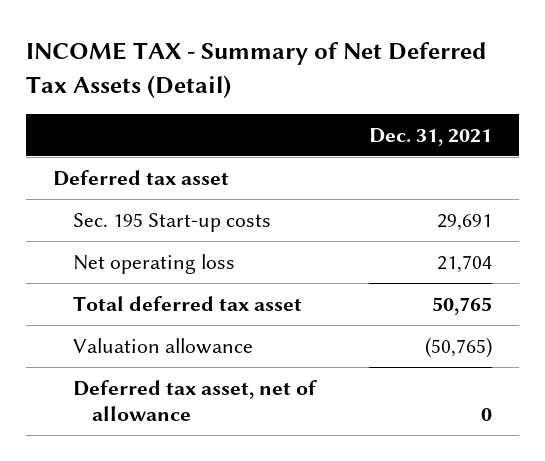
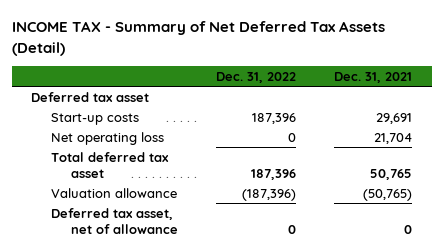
- | Dec. 31, 2021
+ | Dec. 31, 2022 | Dec. 31, 2021
- Sec. 195 Start-up costs | 29,691
+ Start-up costs | 187,396 | 29,691

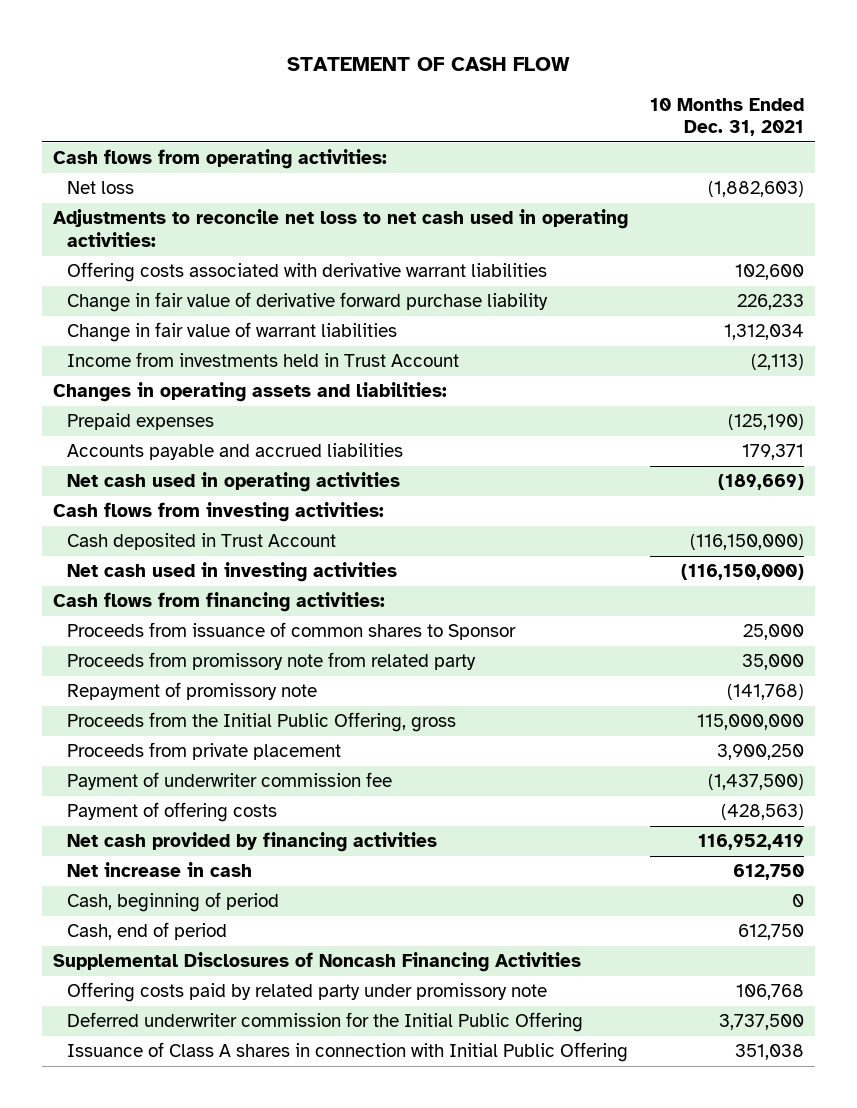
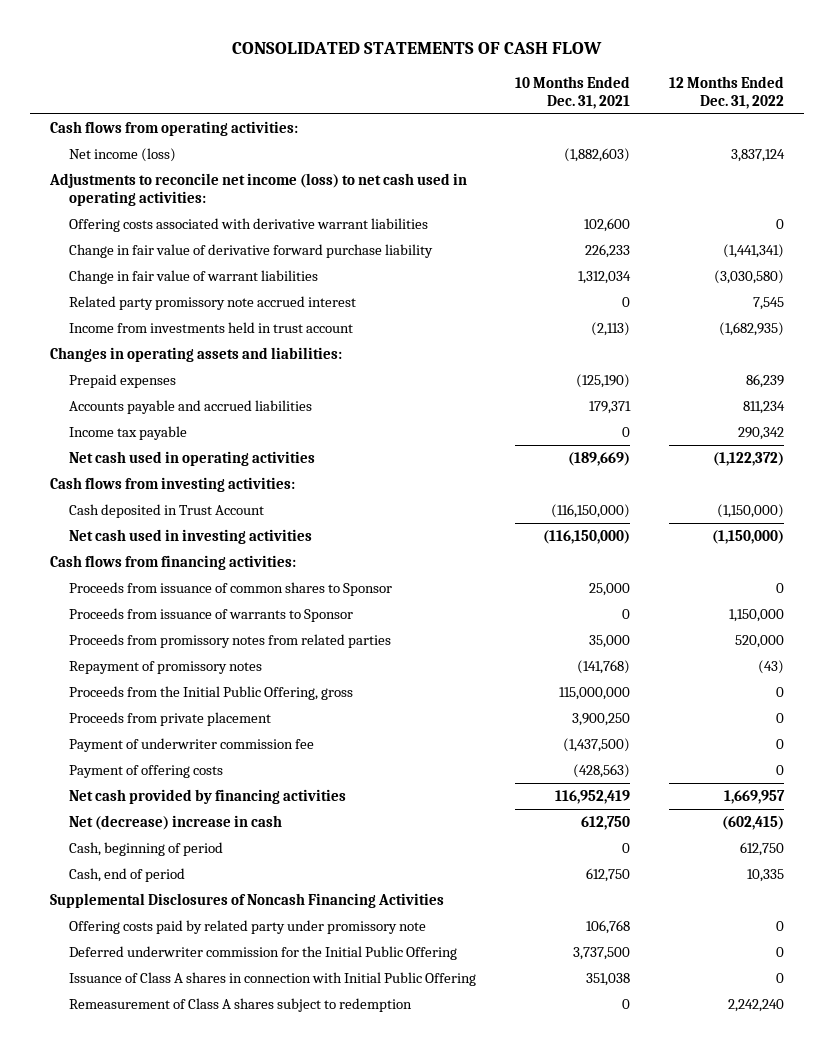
- STATEMENT OF CASH FLOW
+ CONSOLIDATED STATEMENTS OF CASH FLOW
- | 10 Months Ended Dec. 31, 2021
+ | 10 Months Ended Dec. 31, 2021 | 12 Months Ended Dec. 31, 2022
- Net loss | (1,882,603)
- Adjustments to reconcile net loss to net cash used in operating activities:
+ Net income (loss) | (1,882,603) | 3,837,124
+ Adjustments to reconcile net income (loss) to net cash used in operating activities:
- Income from investments held in Trust Account | (2,113)
+ Related party promissory note accrued interest | 0 | 7,545
+ Income from investments held in trust account | (2,113) | (1,682,935)
+ Income tax payable | 0 | 290,342
- Proceeds from promissory note from related party | 35,000
- Repayment of promissory note | (141,768)
+ Proceeds from issuance of warrants to Sponsor | 0 | 1,150,000
+ Proceeds from promissory notes from related parties | 35,000 | 520,000
+ Repayment of promissory notes | (141,768) | (43)
- Net increase in cash | 612,750
+ Net (decrease) increase in cash | 612,750 | (602,415)
+ Remeasurement of Class A shares subject to redemption | 0 | 2,242,240

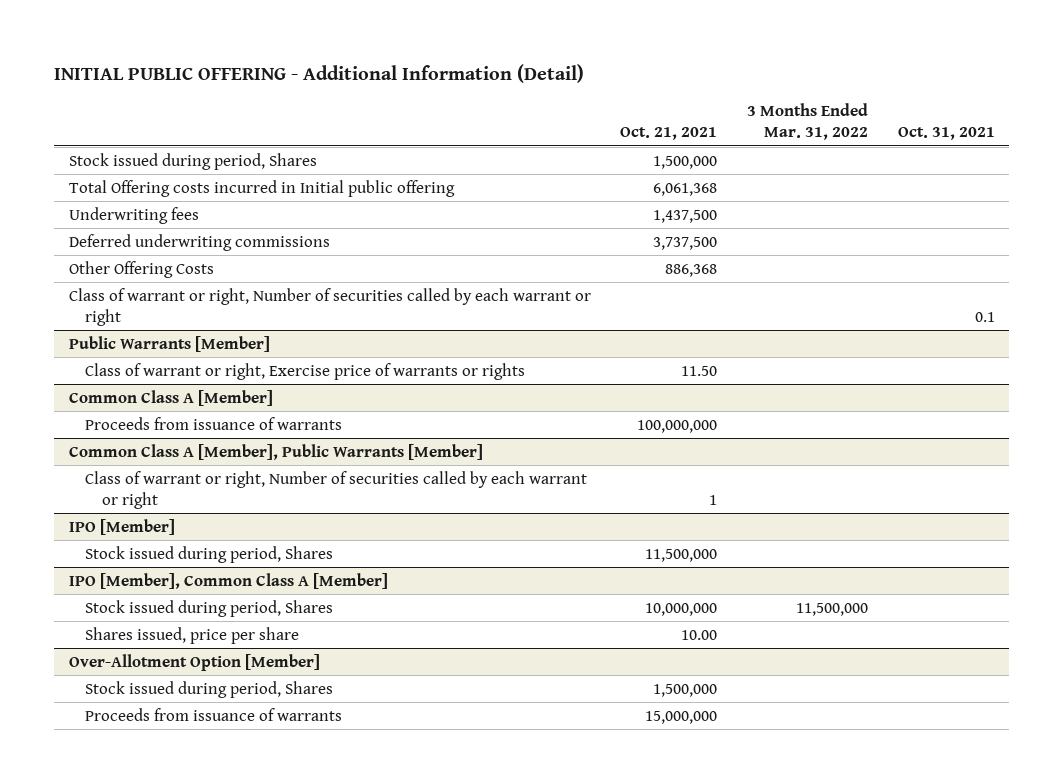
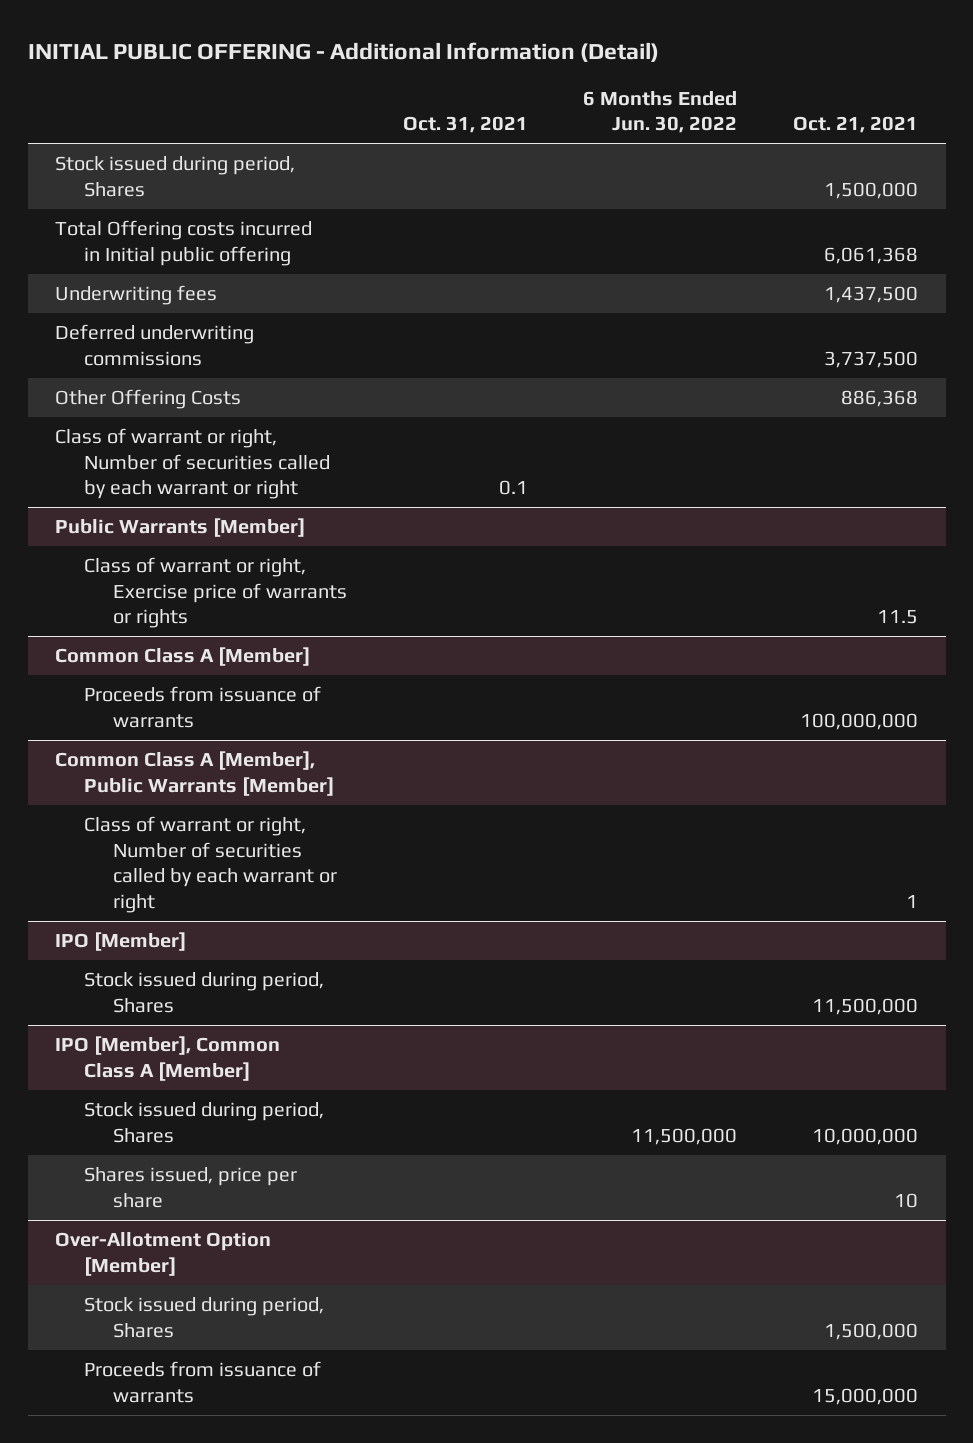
- | Oct. 21, 2021 | 3 Months Ended Mar. 31, 2022 | Oct. 31, 2021
+ | Oct. 31, 2021 | 6 Months Ended Jun. 30, 2022 | Oct. 21, 2021
@ Public Warrants [Member]
- Class of warrant or right, Exercise price of warrants or rights | 11.50 | |
+ Class of warrant or right, Exercise price of warrants or rights | | | 11.5
@ IPO [Member], Common Class A [Member]
- Shares issued, price per share | 10.00 | |
+ Shares issued, price per share | | | 10

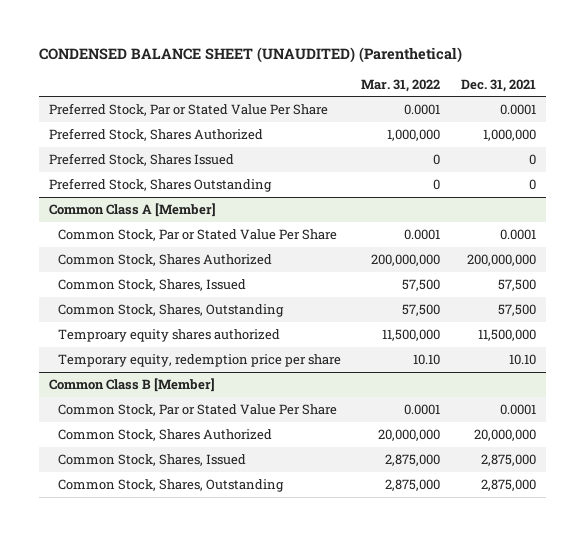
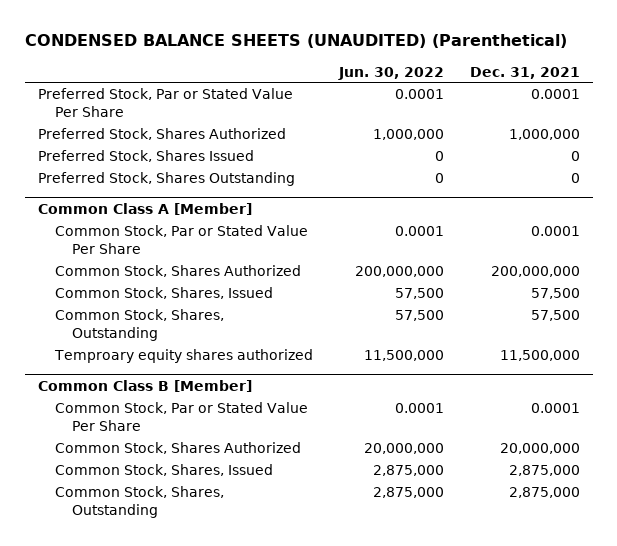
- CONDENSED BALANCE SHEET (UNAUDITED) (Parenthetical)
+ CONDENSED BALANCE SHEETS (UNAUDITED) (Parenthetical)
- | Mar. 31, 2022 | Dec. 31, 2021
+ | Jun. 30, 2022 | Dec. 31, 2021
@ Common Class A [Member]
- Temporary equity, redemption price per share | 10.10 | 10.10

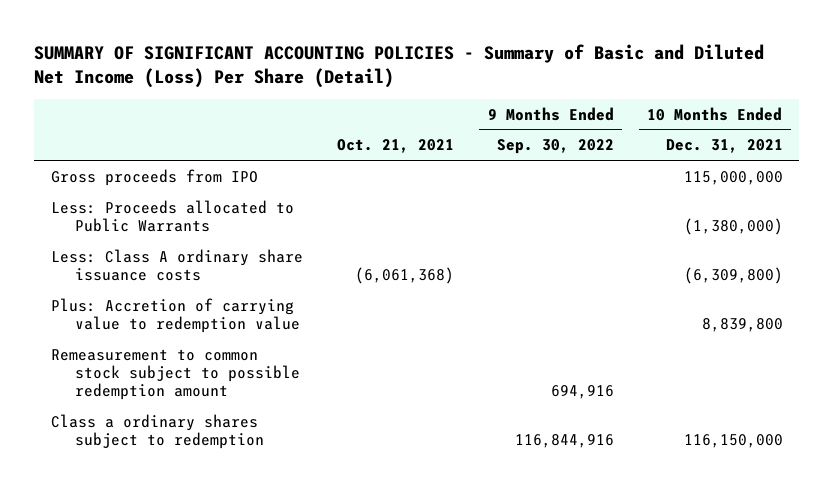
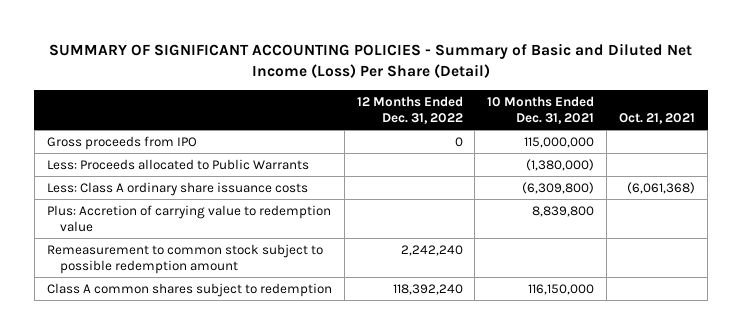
- | Oct. 21, 2021 | 9 Months Ended Sep. 30, 2022 | 10 Months Ended Dec. 31, 2021
+ | 12 Months Ended Dec. 31, 2022 | 10 Months Ended Dec. 31, 2021 | Oct. 21, 2021
- Class a ordinary shares subject to redemption | | 116,844,916 | 116,150,000
+ Class A common shares subject to redemption | 118,392,240 | 116,150,000 |

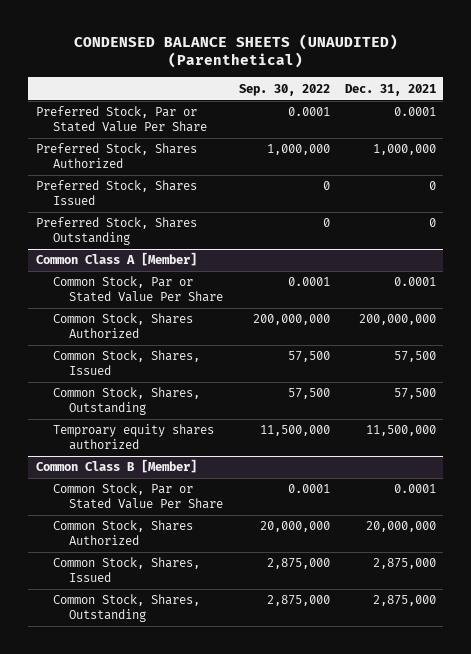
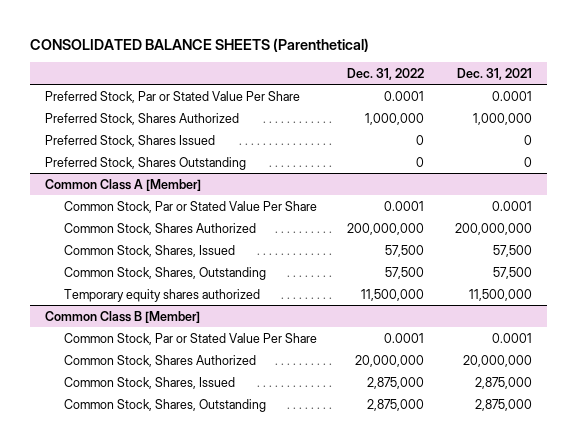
- CONDENSED BALANCE SHEETS (UNAUDITED) (Parenthetical)
+ CONSOLIDATED BALANCE SHEETS (Parenthetical)
- | Sep. 30, 2022 | Dec. 31, 2021
+ | Dec. 31, 2022 | Dec. 31, 2021
@ Common Class A [Member]
- Temproary equity shares authorized | 11,500,000 | 11,500,000
+ Temporary equity shares authorized | 11,500,000 | 11,500,000

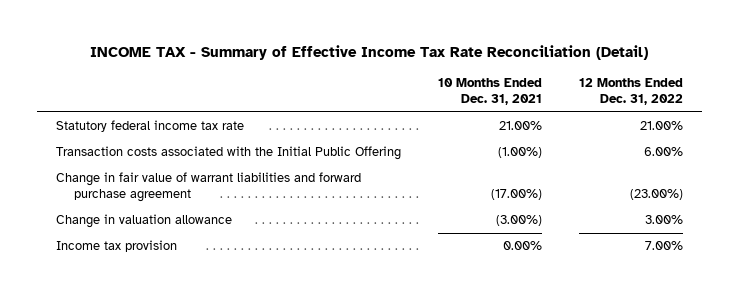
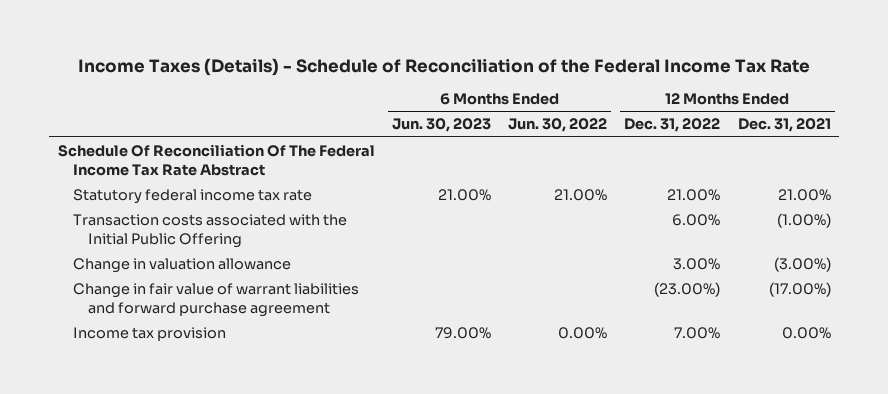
- INCOME TAX - Summary of Effective Income Tax Rate Reconciliation (Detail)
+ Income Taxes (Details) - Schedule of Reconciliation of the Federal Income Tax Rate
- | 10 Months Ended Dec. 31, 2021 | 12 Months Ended Dec. 31, 2022
+ | 6 Months Ended Jun. 30, 2023 | 6 Months Ended Jun. 30, 2022 | 12 Months Ended Dec. 31, 2022 | 12 Months Ended Dec. 31, 2021
+ Schedule Of Reconciliation Of The Federal Income Tax Rate Abstract
moved down: Change in fair value of warrant liabilities and forward purchase agreement | | | (23.00%) | (17.00%)

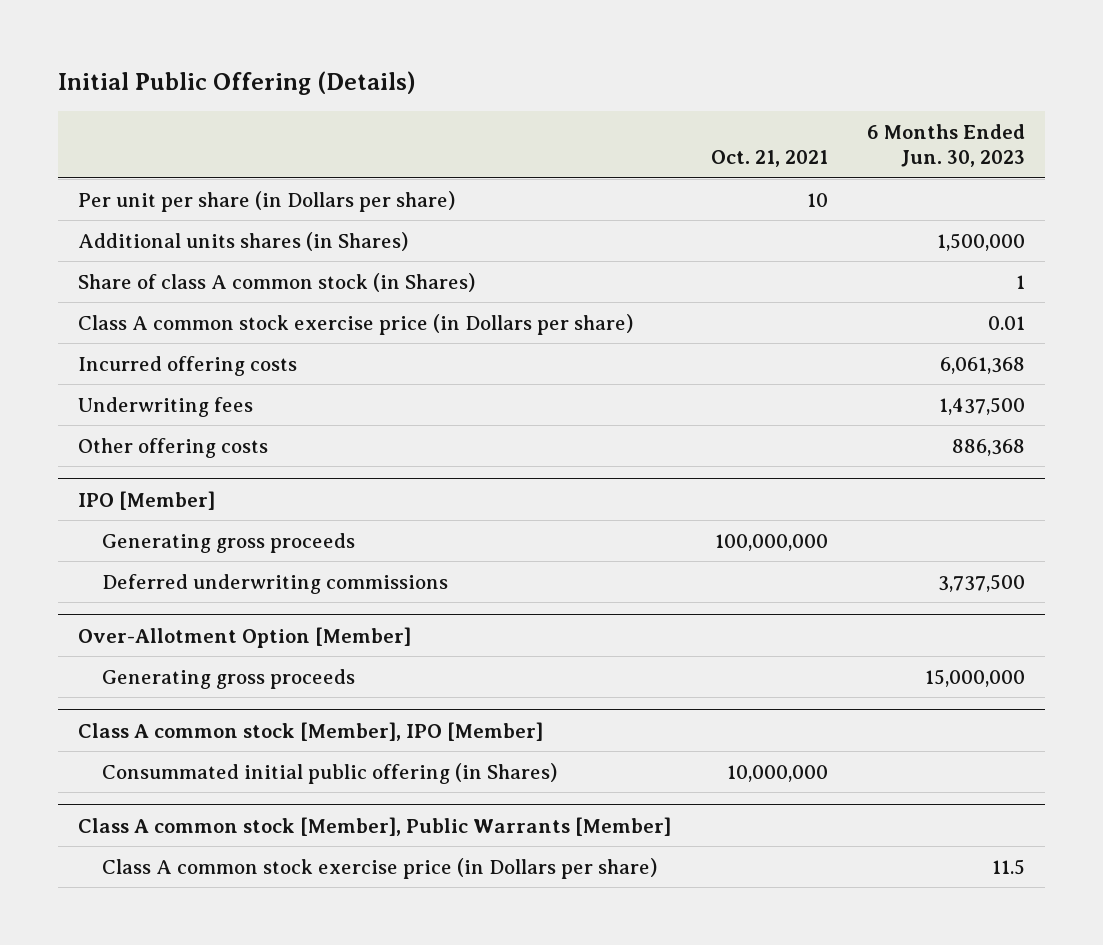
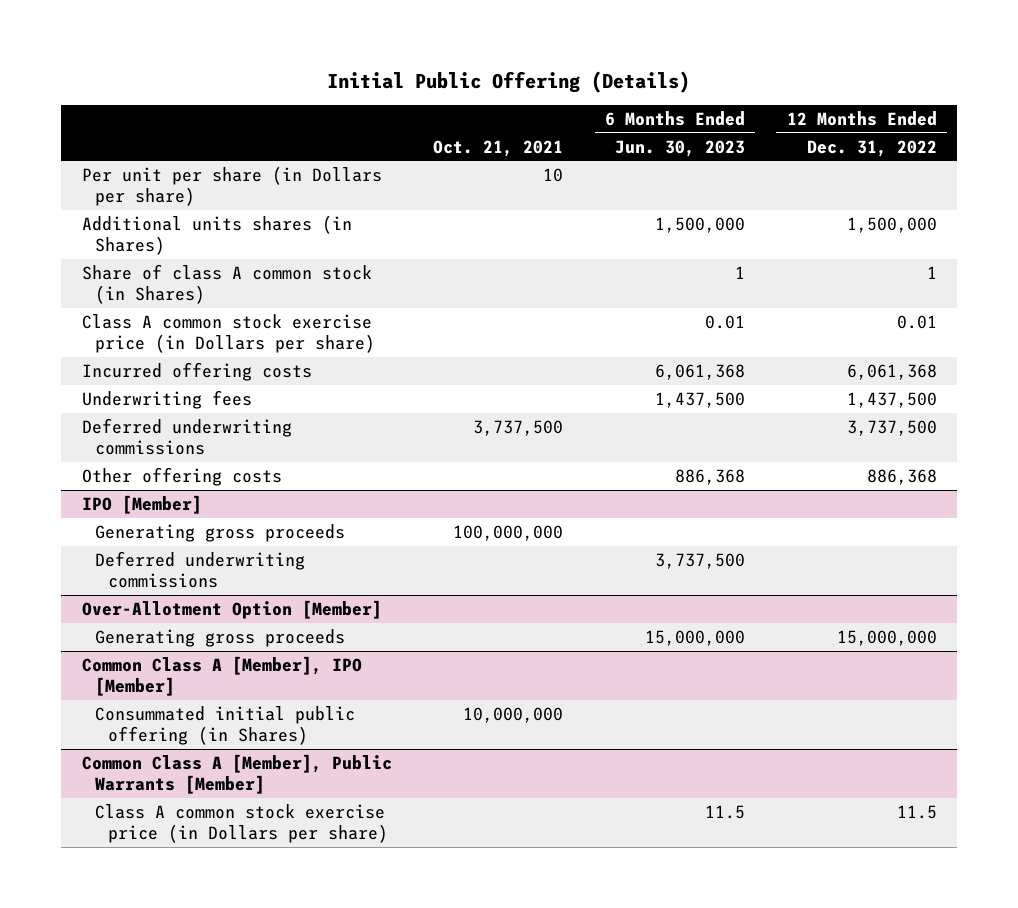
- | Oct. 21, 2021 | 6 Months Ended Jun. 30, 2023
+ | Oct. 21, 2021 | 6 Months Ended Jun. 30, 2023 | 12 Months Ended Dec. 31, 2022
+ Deferred underwriting commissions | 3,737,500 | | 3,737,500
- Class A common stock [Member], IPO [Member]
+ Common Class A [Member], IPO [Member]
- Class A common stock [Member], Public Warrants [Member]
+ Common Class A [Member], Public Warrants [Member]

